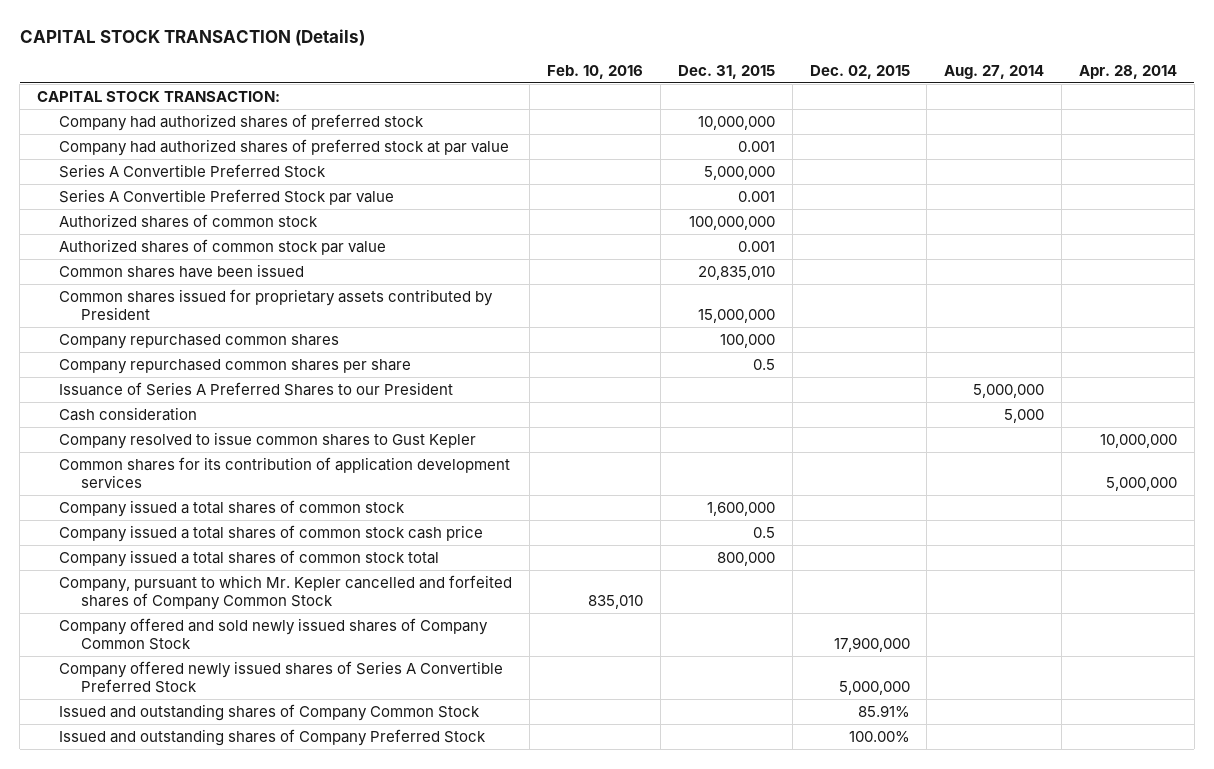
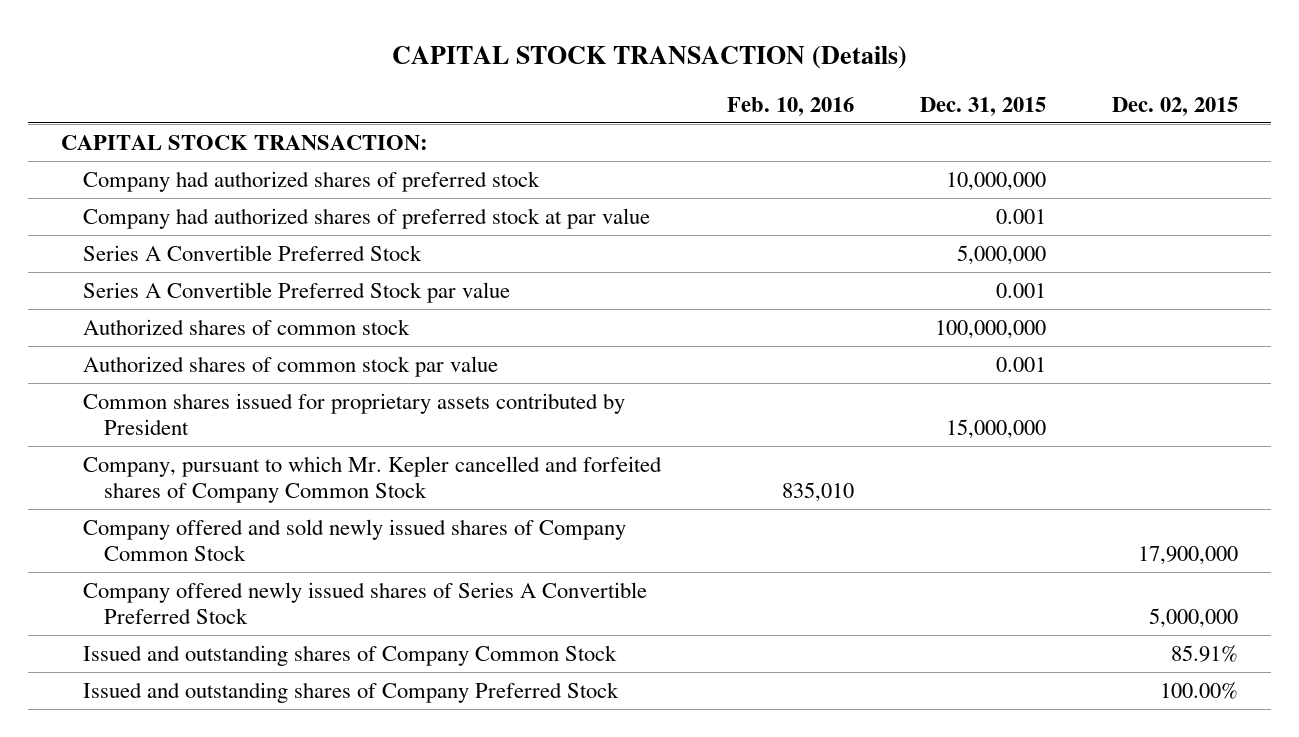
- | Feb. 10, 2016 | Dec. 31, 2015 | Dec. 02, 2015 | Aug. 27, 2014 | Apr. 28, 2014
+ | Feb. 10, 2016 | Dec. 31, 2015 | Dec. 02, 2015
- Common shares have been issued | | 20,835,010 | | |
- Company repurchased common shares | | 100,000 | | |
- Company repurchased common shares per share | | 0.5 | | |
- Issuance of Series A Preferred Shares to our President | | | | 5,000,000 |
- Cash consideration | | | | 5,000 |
- Company resolved to issue common shares to Gust Kepler | | | | | 10,000,000
- Common shares for its contribution of application development services | | | | | 5,000,000
- Company issued a total shares of common stock | | 1,600,000 | | |
- Company issued a total shares of common stock cash price | | 0.5 | | |
- Company issued a total shares of common stock total | | 800,000 | | |

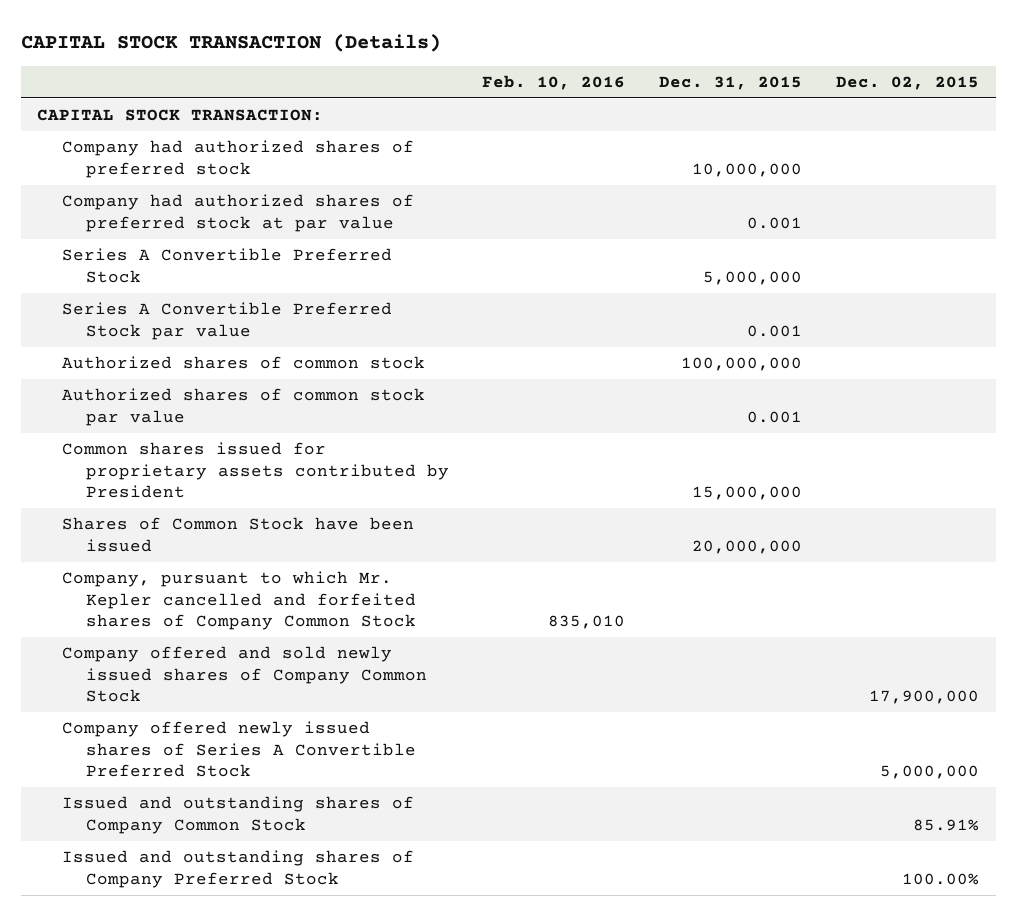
+ Shares of Common Stock have been issued | | 20,000,000 |

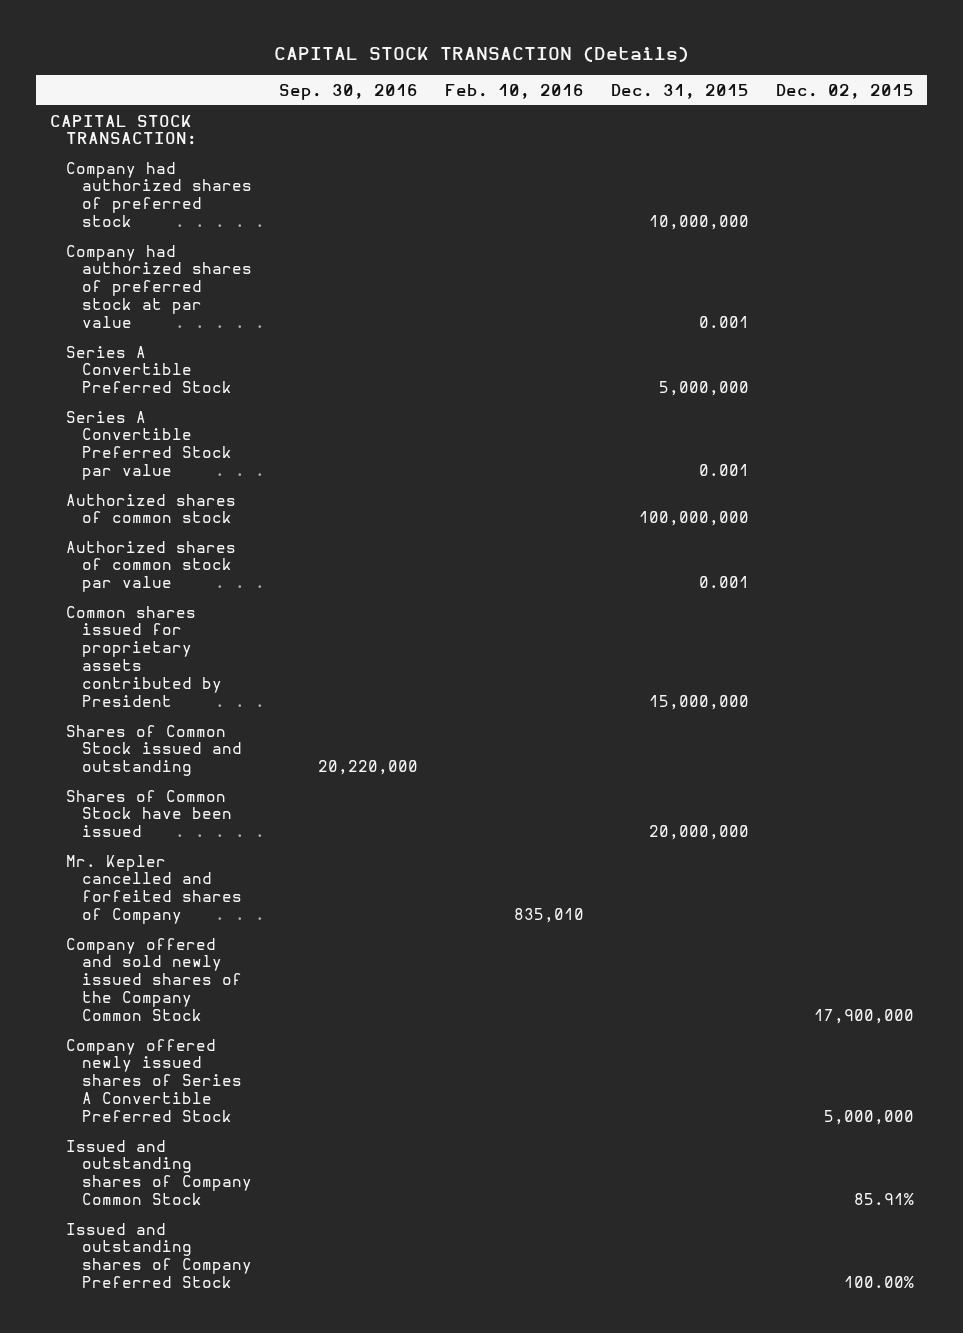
- | Feb. 10, 2016 | Dec. 31, 2015 | Dec. 02, 2015
+ | Sep. 30, 2016 | Feb. 10, 2016 | Dec. 31, 2015 | Dec. 02, 2015
+ Shares of Common Stock issued and outstanding | 20,220,000 | | |
- Company, pursuant to which Mr. Kepler cancelled and forfeited shares of Company Common Stock | 835,010 | |
- Company offered and sold newly issued shares of Company Common Stock | | | 17,900,000
+ Mr. Kepler cancelled and forfeited shares of Company | | 835,010 | |
+ Company offered and sold newly issued shares of the Company Common Stock | | | | 17,900,000

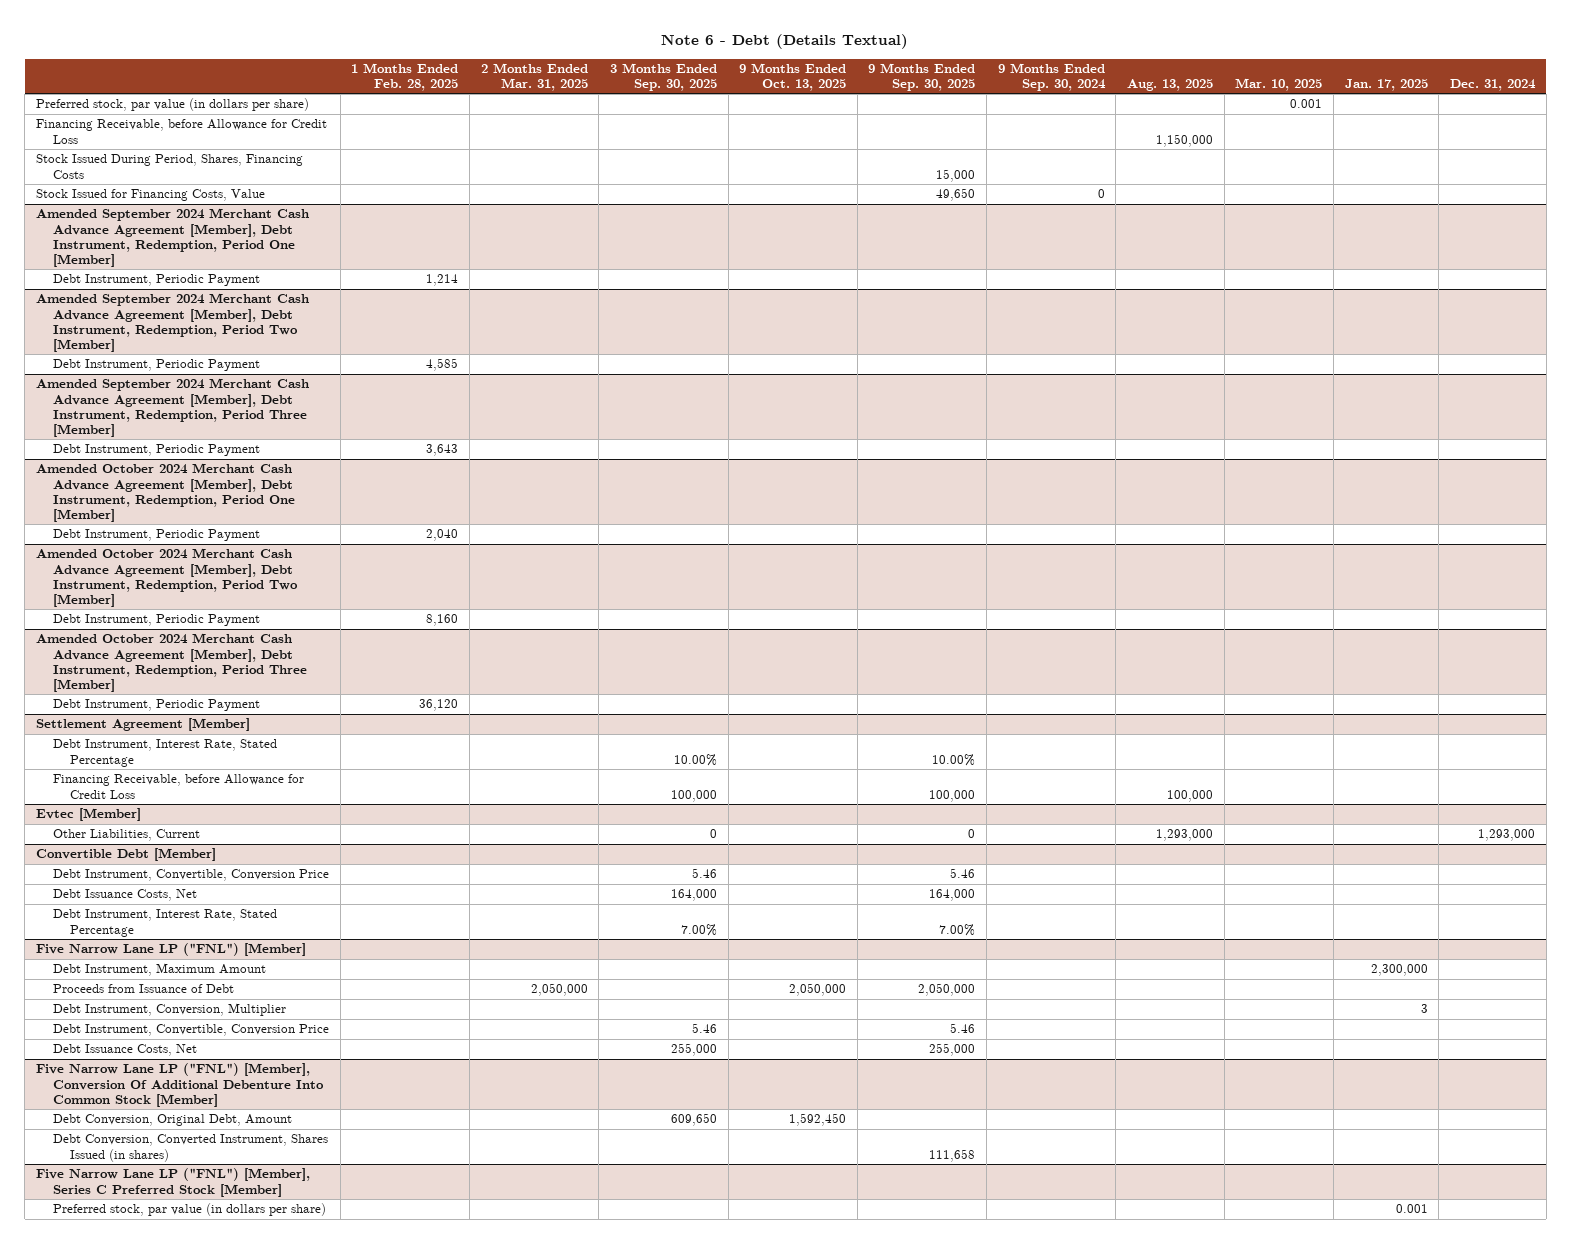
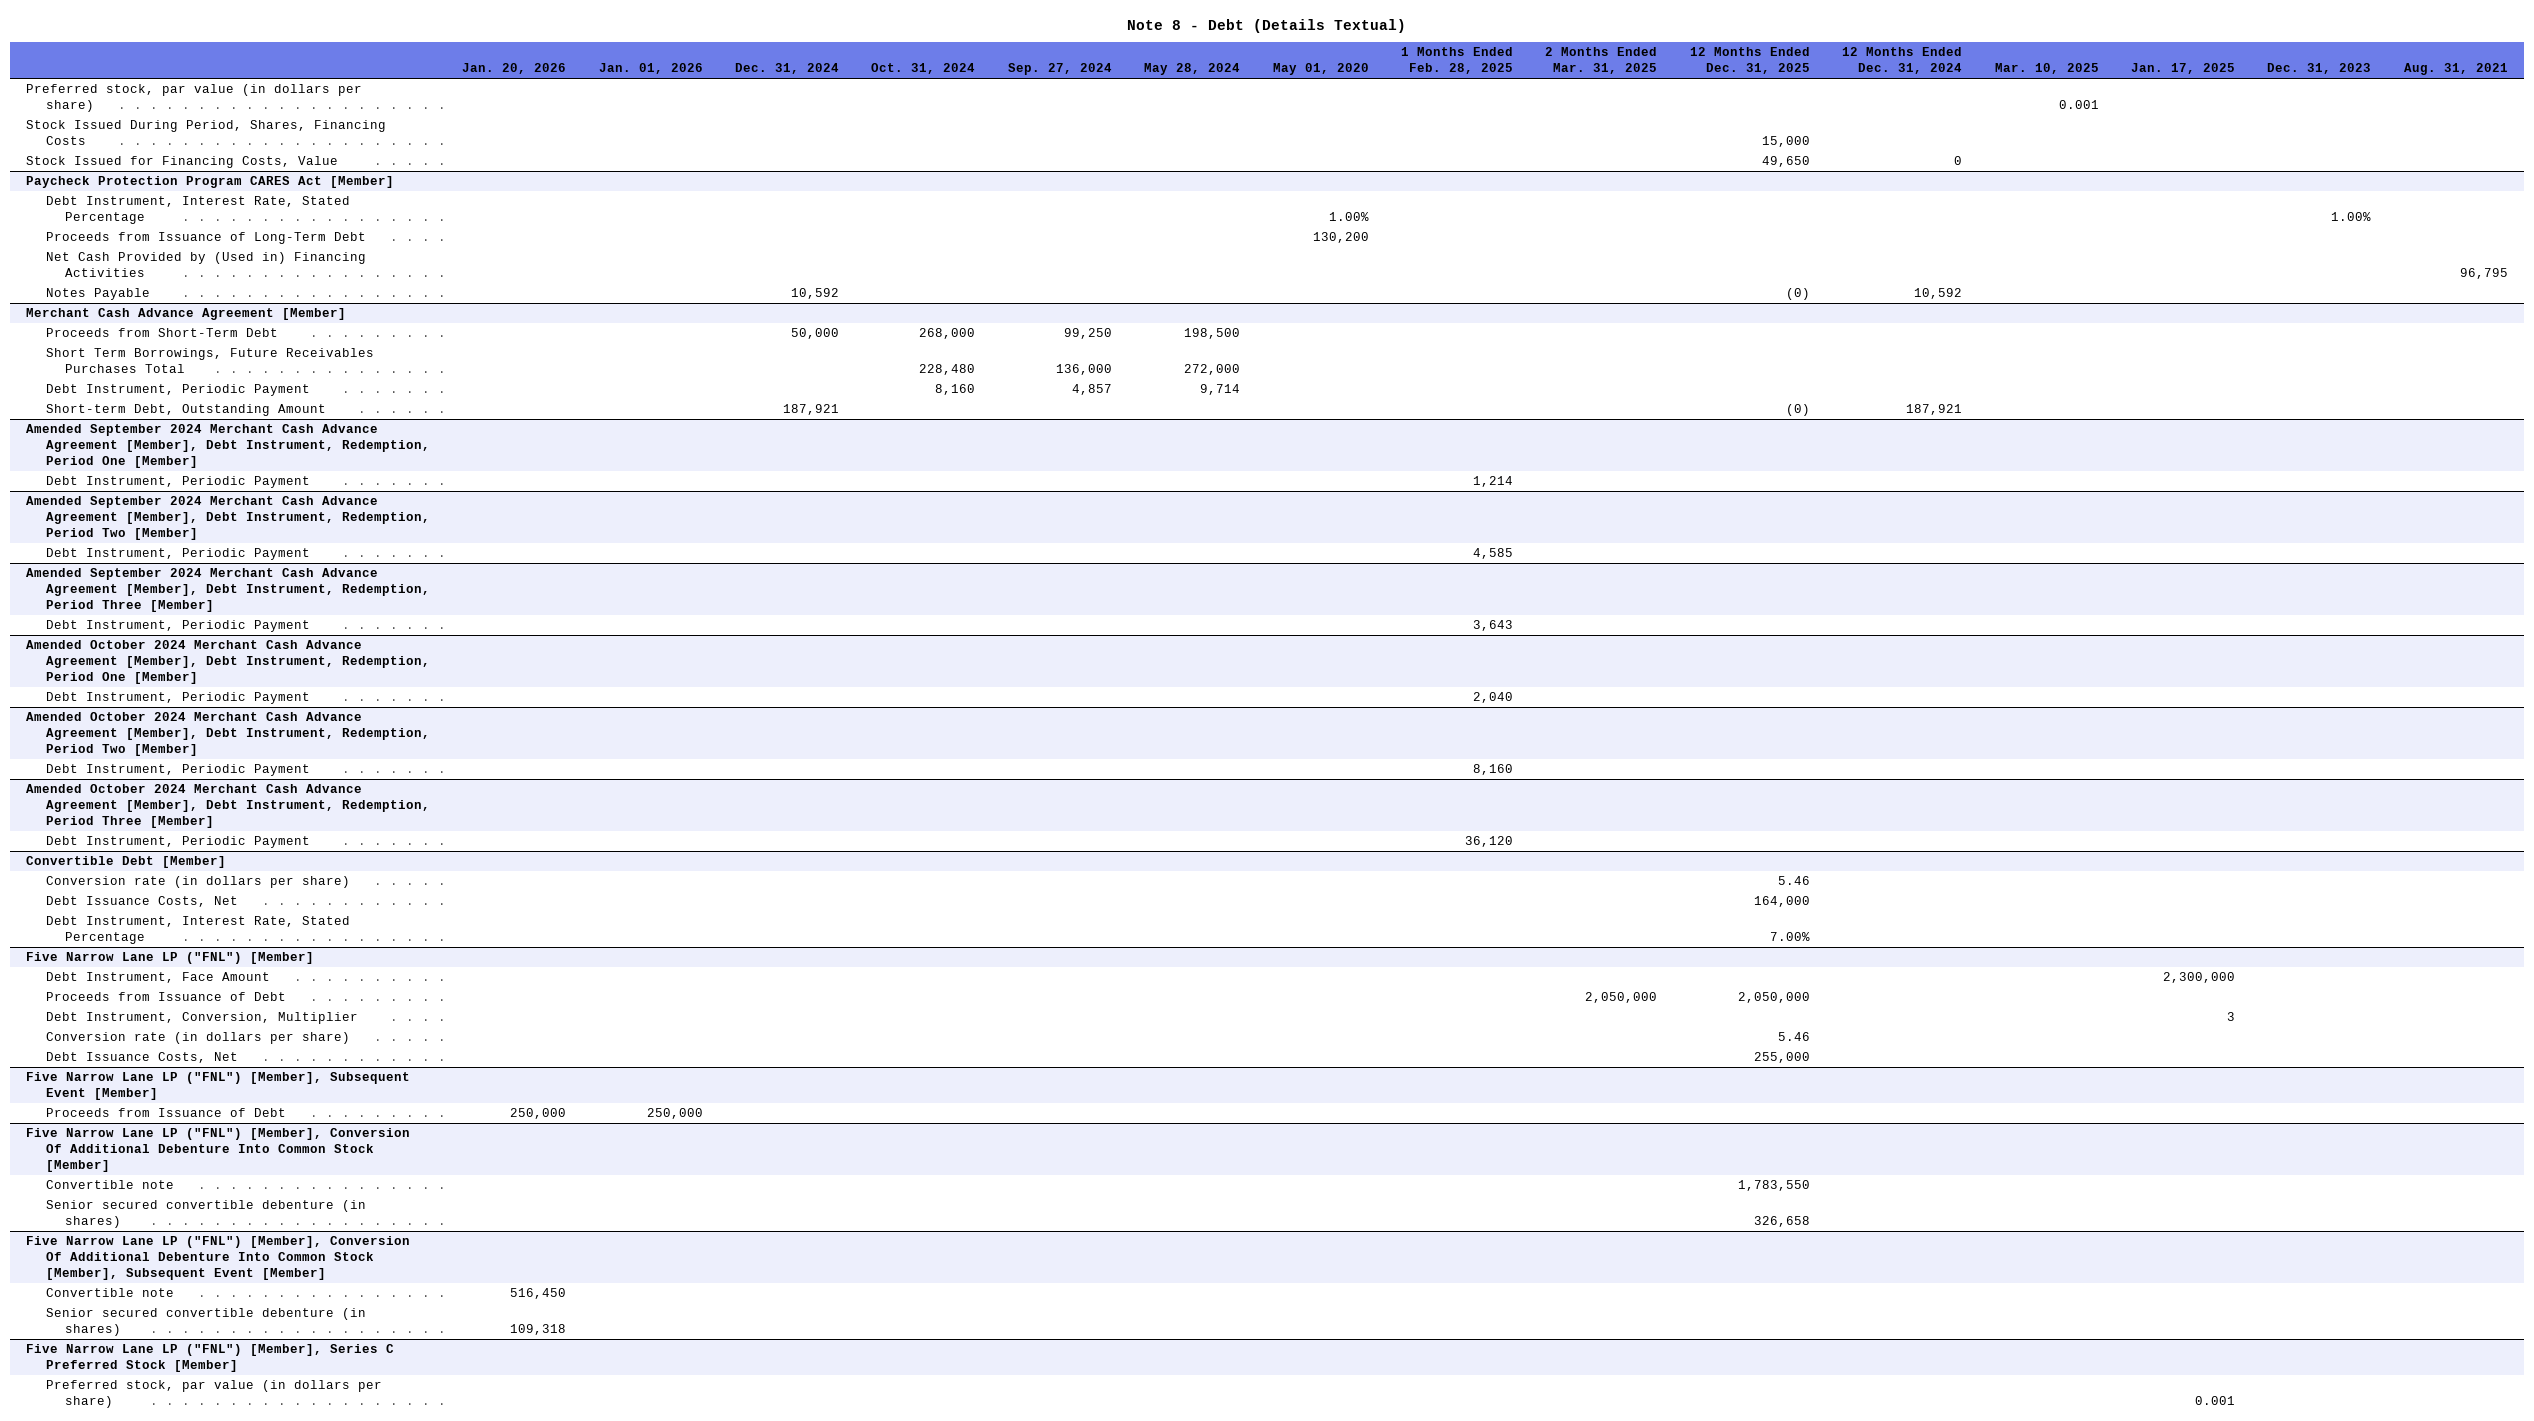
- Note 6 - Debt (Details Textual)
+ Note 8 - Debt (Details Textual)
- | 1 Months Ended Feb. 28, 2025 | 2 Months Ended Mar. 31, 2025 | 3 Months Ended Sep. 30, 2025 | 9 Months Ended Oct. 13, 2025 | 9 Months Ended Sep. 30, 2025 | 9 Months Ended Sep. 30, 2024 | Aug. 13, 2025 | Mar. 10, 2025 | Jan. 17, 2025 | Dec. 31, 2024
+ | Jan. 20, 2026 | Jan. 01, 2026 | Dec. 31, 2024 | Oct. 31, 2024 | Sep. 27, 2024 | May 28, 2024 | May 01, 2020 | 1 Months Ended Feb. 28, 2025 | 2 Months Ended Mar. 31, 2025 | 12 Months Ended Dec. 31, 2025 | 12 Months Ended Dec. 31, 2024 | Mar. 10, 2025 | Jan. 17, 2025 | Dec. 31, 2023 | Aug. 31, 2021
- Financing Receivable, before Allowance for Credit Loss | | | | | | | 1,150,000 | | |
+ Paycheck Protection Program CARES Act [Member]
+ Debt Instrument, Interest Rate, Stated Percentage | | | | | | | 1.00% | | | | | | | 1.00% |
+ Proceeds from Issuance of Long-Term Debt | | | | | | | 130,200 | | | | | | | |
+ Net Cash Provided by (Used in) Financing Activities | | | | | | | | | | | | | | | 96,795
+ Notes Payable | | | 10,592 | | | | | | | (0) | 10,592 | | | |
+ Merchant Cash Advance Agreement [Member]
+ Proceeds from Short-Term Debt | | | 50,000 | 268,000 | 99,250 | 198,500 | | | | | | | | |
+ Short Term Borrowings, Future Receivables Purchases Total | | | | 228,480 | 136,000 | 272,000 | | | | | | | | |
+ Debt Instrument, Periodic Payment | | | | 8,160 | 4,857 | 9,714 | | | | | | | | |
+ Short-term Debt, Outstanding Amount | | | 187,921 | | | | | | | (0) | 187,921 | | | |
- Settlement Agreement [Member]
- Debt Instrument, Interest Rate, Stated Percentage | | | 10.00% | | 10.00% | | | | |
- Financing Receivable, before Allowance for Credit Loss | | | 100,000 | | 100,000 | | 100,000 | | |
- Evtec [Member]
- Other Liabilities, Current | | | 0 | | 0 | | 1,293,000 | | | 1,293,000
@ Convertible Debt [Member]
- Debt Instrument, Convertible, Conversion Price | | | 5.46 | | 5.46 | | | | |
+ Conversion rate (in dollars per share) | | | | | | | | | | 5.46 | | | | |
@ Five Narrow Lane LP ("FNL") [Member]
- Debt Instrument, Maximum Amount | | | | | | | | | 2,300,000 |
+ Debt Instrument, Face Amount | | | | | | | | | | | | | 2,300,000 | |
- Debt Instrument, Convertible, Conversion Price | | | 5.46 | | 5.46 | | | | |
+ Conversion rate (in dollars per share) | | | | | | | | | | 5.46 | | | | |
+ Five Narrow Lane LP ("FNL") [Member], Subsequent Event [Member]
+ Proceeds from Issuance of Debt | 250,000 | 250,000 | | | | | | | | | | | | |
@ Five Narrow Lane LP ("FNL") [Member], Conversion Of Additional Debenture Into Common Stock [Member]
- Debt Conversion, Original Debt, Amount | | | 609,650 | 1,592,450 | | | | | |
- Debt Conversion, Converted Instrument, Shares Issued (in shares) | | | | | 111,658 | | | | |
+ Convertible note | | | | | | | | | | 1,783,550 | | | | |
+ Senior secured convertible debenture (in shares) | | | | | | | | | | 326,658 | | | | |
+ Five Narrow Lane LP ("FNL") [Member], Conversion Of Additional Debenture Into Common Stock [Member], Subsequent Event [Member]
+ Convertible note | 516,450 | | | | | | | | | | | | | |
+ Senior secured convertible debenture (in shares) | 109,318 | | | | | | | | | | | | | |

